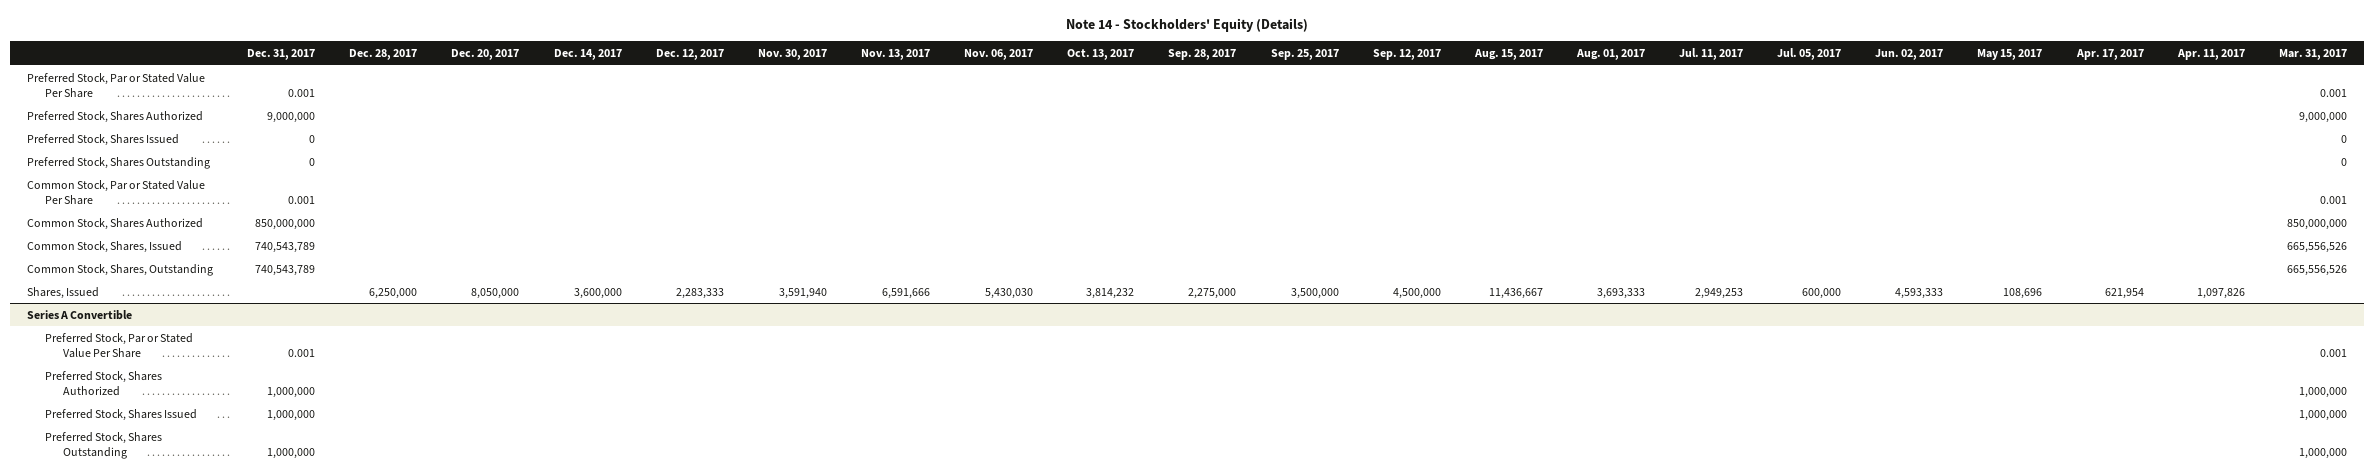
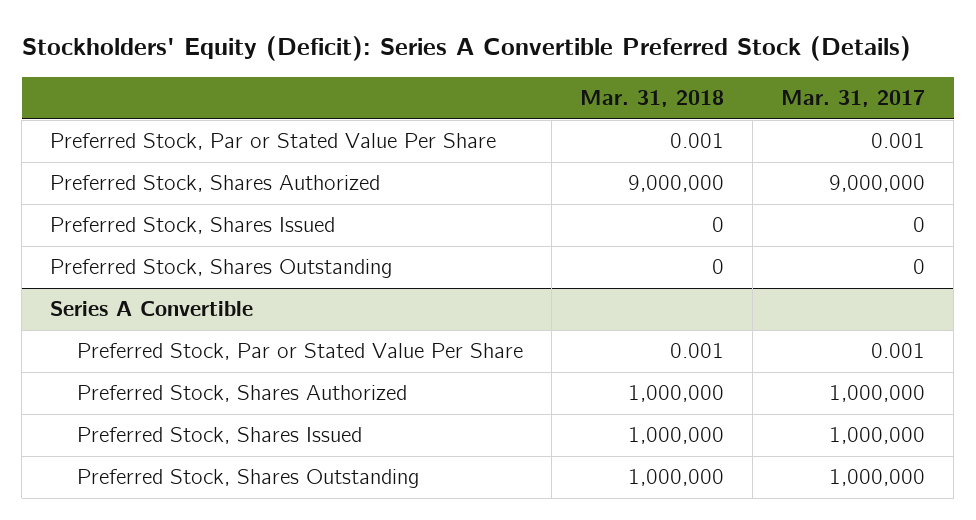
- Note 14 - Stockholders' Equity (Details)
+ Stockholders' Equity (Deficit): Series A Convertible Preferred Stock (Details)
- | Dec. 31, 2017 | Dec. 28, 2017 | Dec. 20, 2017 | Dec. 14, 2017 | Dec. 12, 2017 | Nov. 30, 2017 | Nov. 13, 2017 | Nov. 06, 2017 | Oct. 13, 2017 | Sep. 28, 2017 | Sep. 25, 2017 | Sep. 12, 2017 | Aug. 15, 2017 | Aug. 01, 2017 | Jul. 11, 2017 | Jul. 05, 2017 | Jun. 02, 2017 | May 15, 2017 | Apr. 17, 2017 | Apr. 11, 2017 | Mar. 31, 2017
+ | Mar. 31, 2018 | Mar. 31, 2017
- Common Stock, Par or Stated Value Per Share | 0.001 | | | | | | | | | | | | | | | | | | | | 0.001
- Common Stock, Shares Authorized | 850,000,000 | | | | | | | | | | | | | | | | | | | | 850,000,000
- Common Stock, Shares, Issued | 740,543,789 | | | | | | | | | | | | | | | | | | | | 665,556,526
- Common Stock, Shares, Outstanding | 740,543,789 | | | | | | | | | | | | | | | | | | | | 665,556,526
- Shares, Issued | | 6,250,000 | 8,050,000 | 3,600,000 | 2,283,333 | 3,591,940 | 6,591,666 | 5,430,030 | 3,814,232 | 2,275,000 | 3,500,000 | 4,500,000 | 11,436,667 | 3,693,333 | 2,949,253 | 600,000 | 4,593,333 | 108,696 | 621,954 | 1,097,826 |

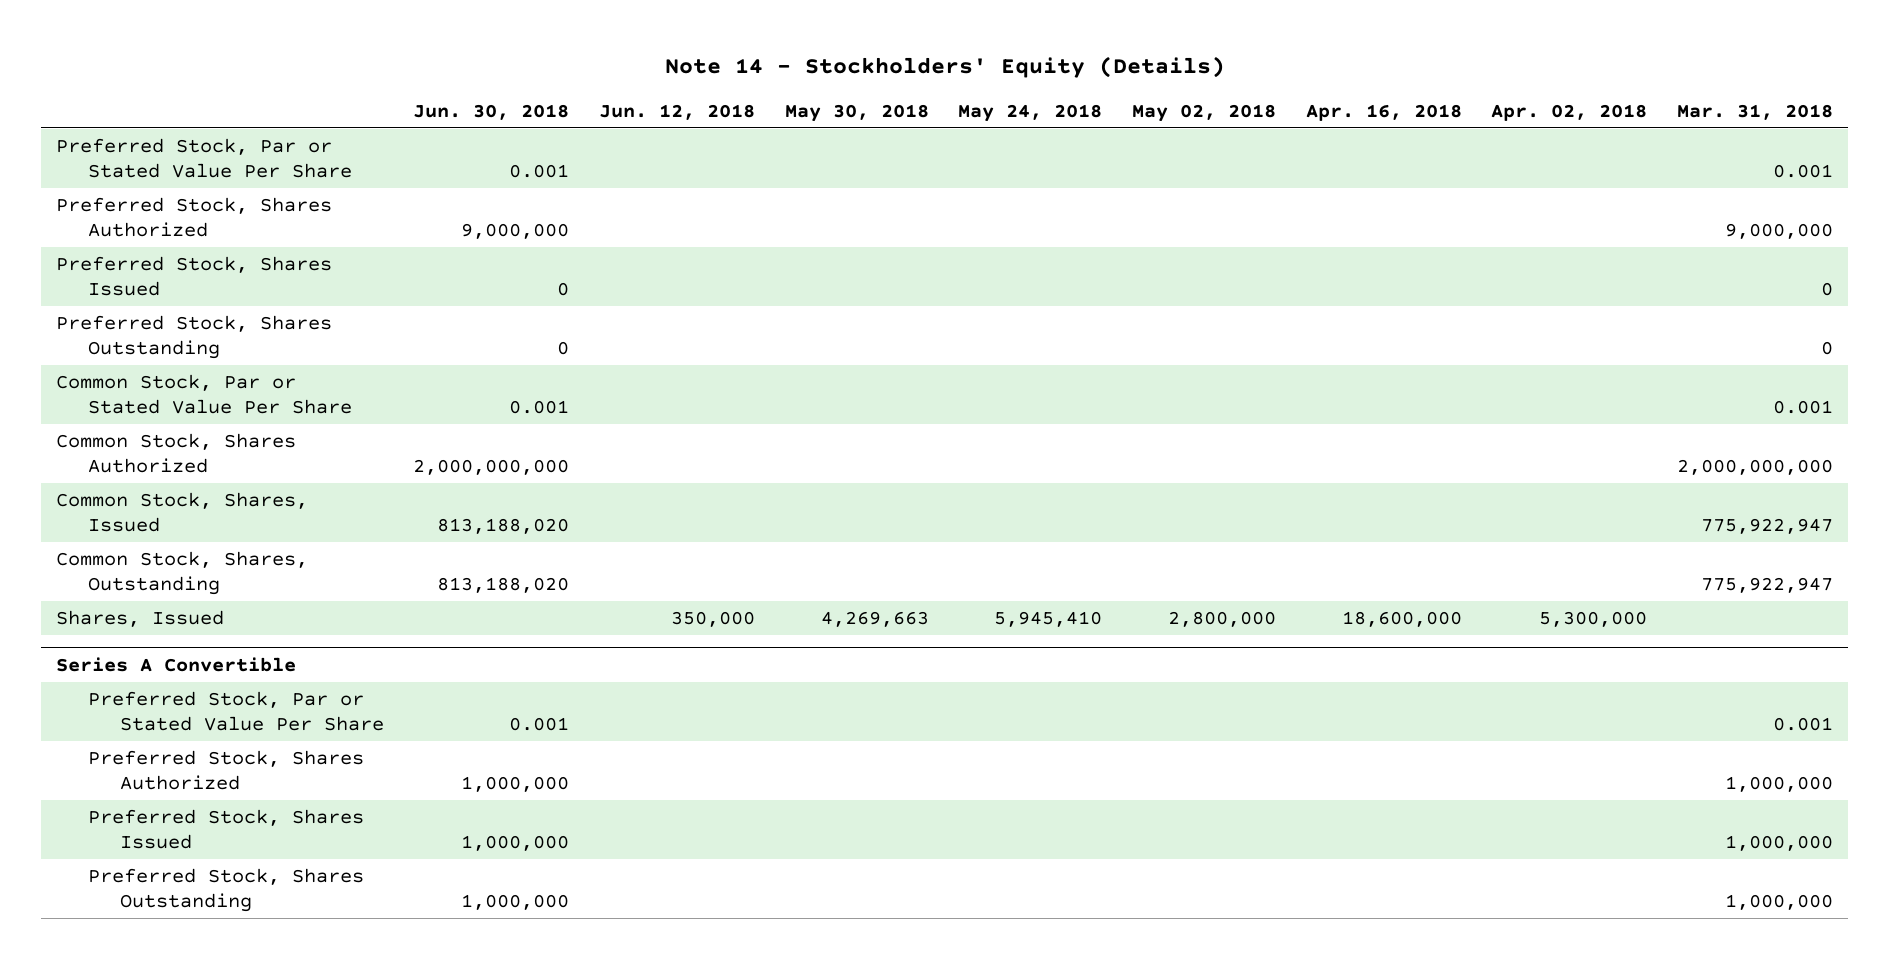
- Stockholders' Equity (Deficit): Series A Convertible Preferred Stock (Details)
+ Note 14 - Stockholders' Equity (Details)
- | Mar. 31, 2018 | Mar. 31, 2017
+ | Jun. 30, 2018 | Jun. 12, 2018 | May 30, 2018 | May 24, 2018 | May 02, 2018 | Apr. 16, 2018 | Apr. 02, 2018 | Mar. 31, 2018
+ Common Stock, Par or Stated Value Per Share | 0.001 | | | | | | | 0.001
+ Common Stock, Shares Authorized | 2,000,000,000 | | | | | | | 2,000,000,000
+ Common Stock, Shares, Issued | 813,188,020 | | | | | | | 775,922,947
+ Common Stock, Shares, Outstanding | 813,188,020 | | | | | | | 775,922,947
+ Shares, Issued | | 350,000 | 4,269,663 | 5,945,410 | 2,800,000 | 18,600,000 | 5,300,000 |

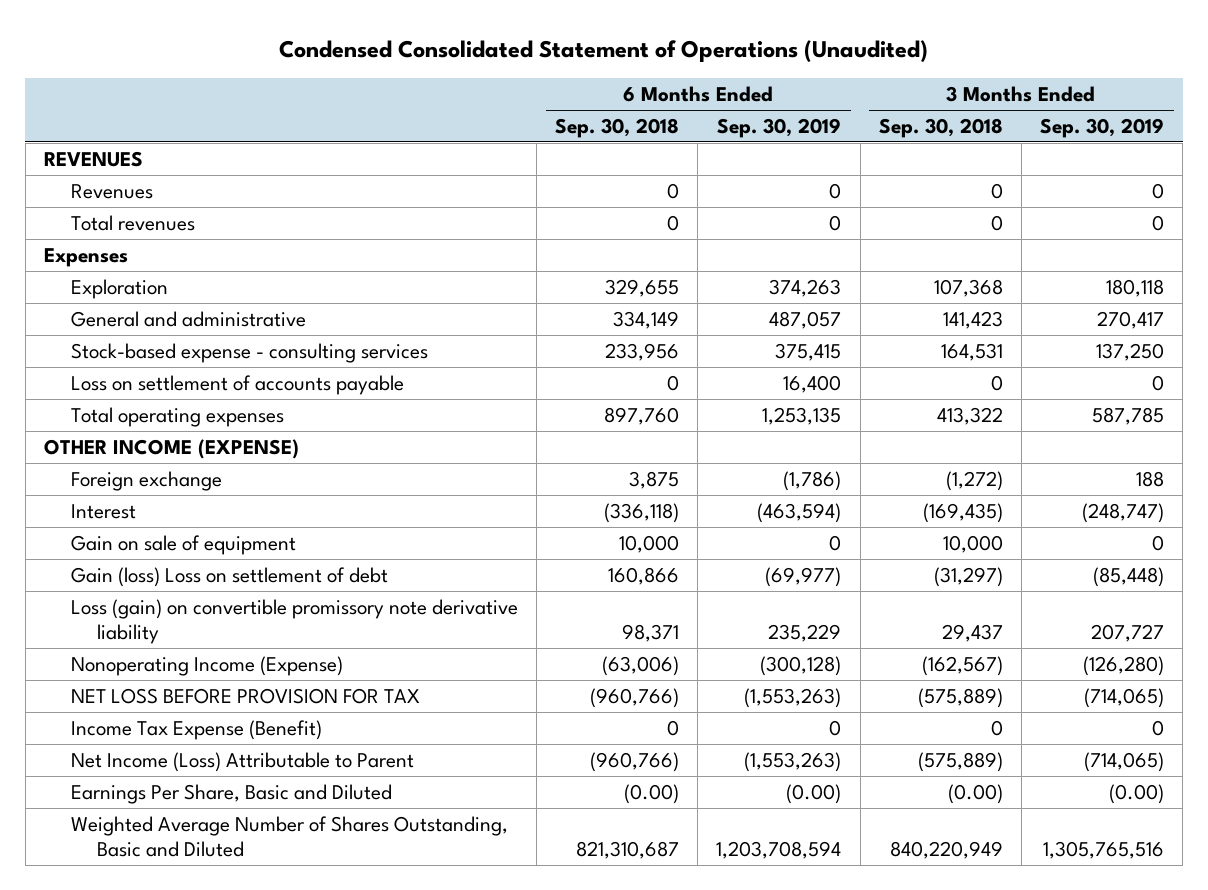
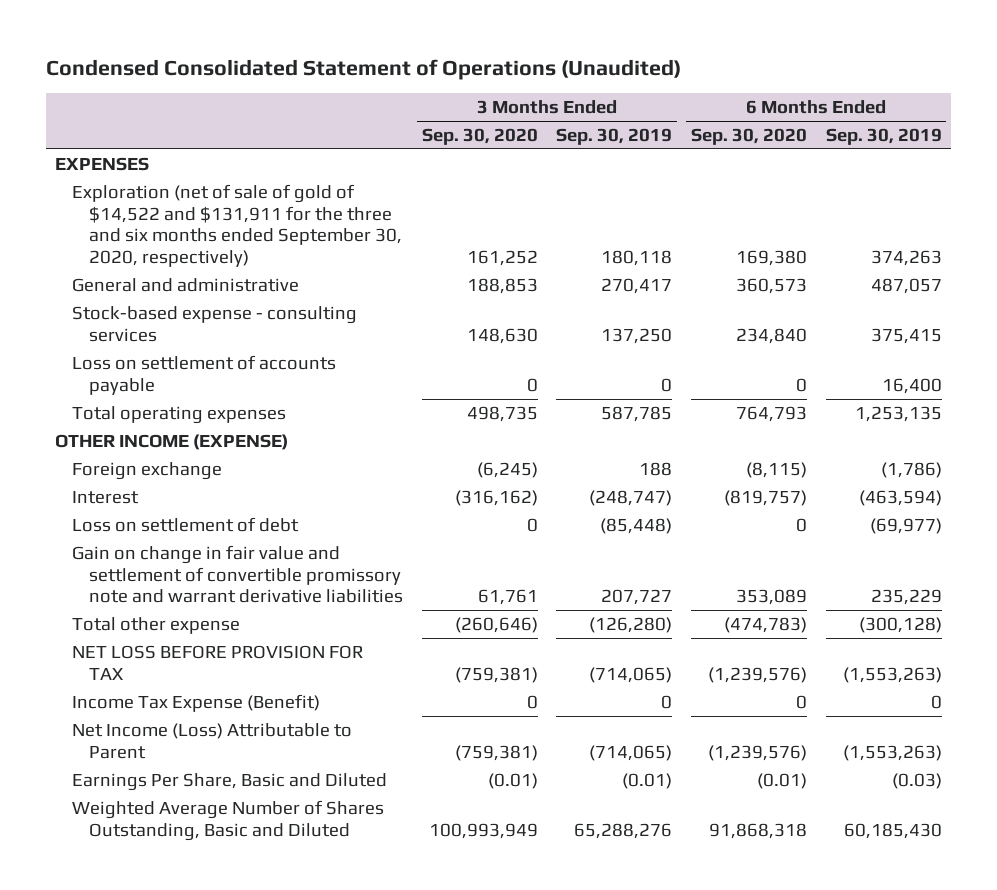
- | 6 Months Ended Sep. 30, 2018 | 6 Months Ended Sep. 30, 2019 | 3 Months Ended Sep. 30, 2018 | 3 Months Ended Sep. 30, 2019
+ | 3 Months Ended Sep. 30, 2020 | 3 Months Ended Sep. 30, 2019 | 6 Months Ended Sep. 30, 2020 | 6 Months Ended Sep. 30, 2019
- REVENUES
- Revenues | 0 | 0 | 0 | 0
- Total revenues | 0 | 0 | 0 | 0
- Expenses
- Exploration | 329,655 | 374,263 | 107,368 | 180,118
+ EXPENSES
+ Exploration (net of sale of gold of $14,522 and $131,911 for the three and six months ended September 30, 2020, respectively) | 161,252 | 180,118 | 169,380 | 374,263
- Gain on sale of equipment | 10,000 | 0 | 10,000 | 0
- Gain (loss) Loss on settlement of debt | 160,866 | (69,977) | (31,297) | (85,448)
- Loss (gain) on convertible promissory note derivative liability | 98,371 | 235,229 | 29,437 | 207,727
- Nonoperating Income (Expense) | (63,006) | (300,128) | (162,567) | (126,280)
+ Loss on settlement of debt | 0 | (85,448) | 0 | (69,977)
+ Gain on change in fair value and settlement of convertible promissory note and warrant derivative liabilities | 61,761 | 207,727 | 353,089 | 235,229
+ Total other expense | (260,646) | (126,280) | (474,783) | (300,128)
- Earnings Per Share, Basic and Diluted | (0.00) | (0.00) | (0.00) | (0.00)
- Weighted Average Number of Shares Outstanding, Basic and Diluted | 821,310,687 | 1,203,708,594 | 840,220,949 | 1,305,765,516
+ Earnings Per Share, Basic and Diluted | (0.01) | (0.01) | (0.01) | (0.03)
+ Weighted Average Number of Shares Outstanding, Basic and Diluted | 100,993,949 | 65,288,276 | 91,868,318 | 60,185,430

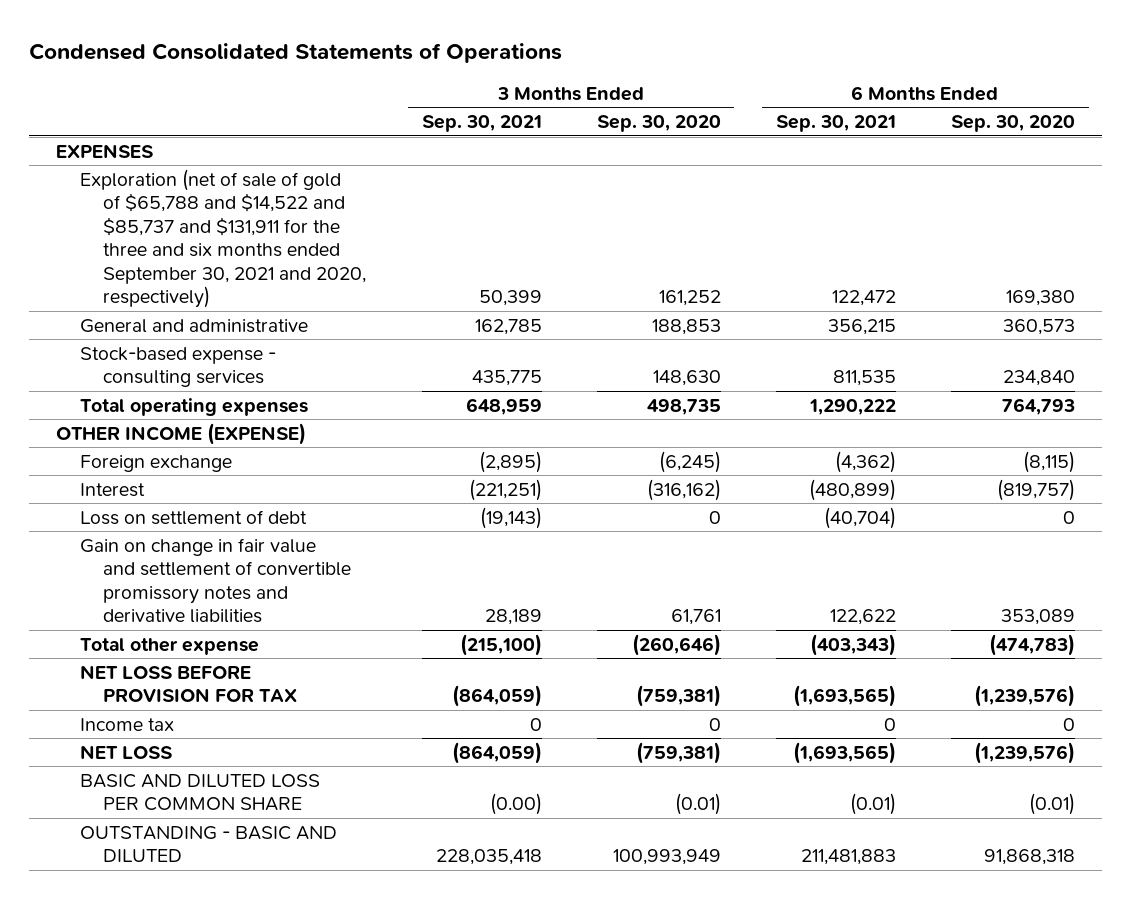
- Condensed Consolidated Statement of Operations (Unaudited)
+ Condensed Consolidated Statements of Operations
- | 3 Months Ended Sep. 30, 2020 | 3 Months Ended Sep. 30, 2019 | 6 Months Ended Sep. 30, 2020 | 6 Months Ended Sep. 30, 2019
+ | 3 Months Ended Sep. 30, 2021 | 3 Months Ended Sep. 30, 2020 | 6 Months Ended Sep. 30, 2021 | 6 Months Ended Sep. 30, 2020
- Exploration (net of sale of gold of $14,522 and $131,911 for the three and six months ended September 30, 2020, respectively) | 161,252 | 180,118 | 169,380 | 374,263
+ Exploration (net of sale of gold of $65,788 and $14,522 and $85,737 and $131,911 for the three and six months ended September 30, 2021 and 2020, respectively) | 50,399 | 161,252 | 122,472 | 169,380
- Loss on settlement of accounts payable | 0 | 0 | 0 | 16,400
- Gain on change in fair value and settlement of convertible promissory note and warrant derivative liabilities | 61,761 | 207,727 | 353,089 | 235,229
+ Gain on change in fair value and settlement of convertible promissory notes and derivative liabilities | 28,189 | 61,761 | 122,622 | 353,089
- Income Tax Expense (Benefit) | 0 | 0 | 0 | 0
- Net Income (Loss) Attributable to Parent | (759,381) | (714,065) | (1,239,576) | (1,553,263)
- Earnings Per Share, Basic and Diluted | (0.01) | (0.01) | (0.01) | (0.03)
- Weighted Average Number of Shares Outstanding, Basic and Diluted | 100,993,949 | 65,288,276 | 91,868,318 | 60,185,430
+ Income tax | 0 | 0 | 0 | 0
+ NET LOSS | (864,059) | (759,381) | (1,693,565) | (1,239,576)
+ BASIC AND DILUTED LOSS PER COMMON SHARE | (0.00) | (0.01) | (0.01) | (0.01)
+ OUTSTANDING - BASIC AND DILUTED | 228,035,418 | 100,993,949 | 211,481,883 | 91,868,318

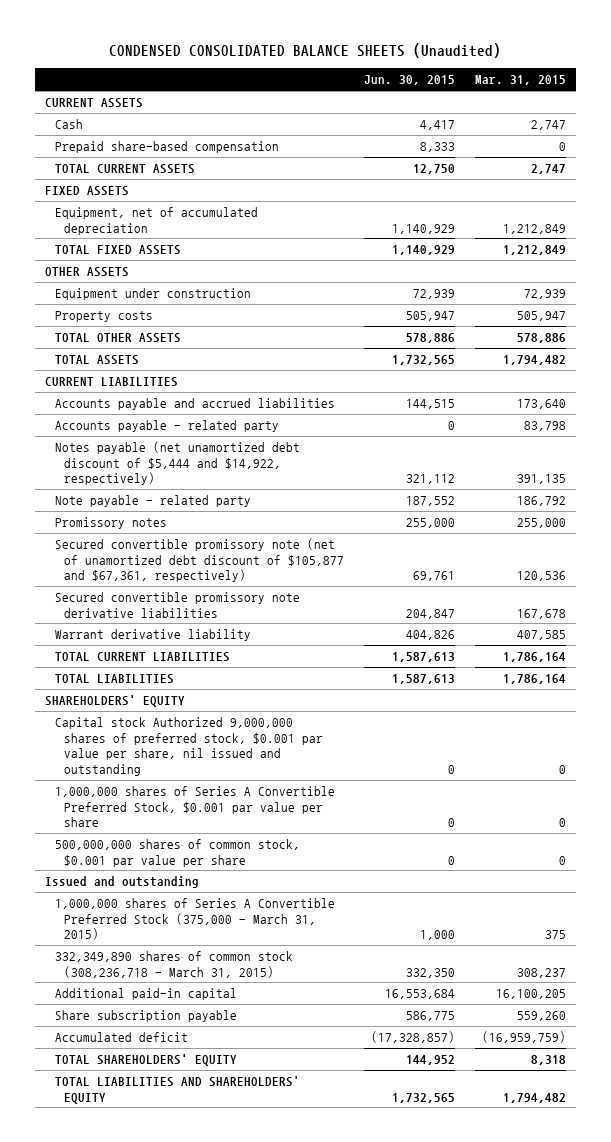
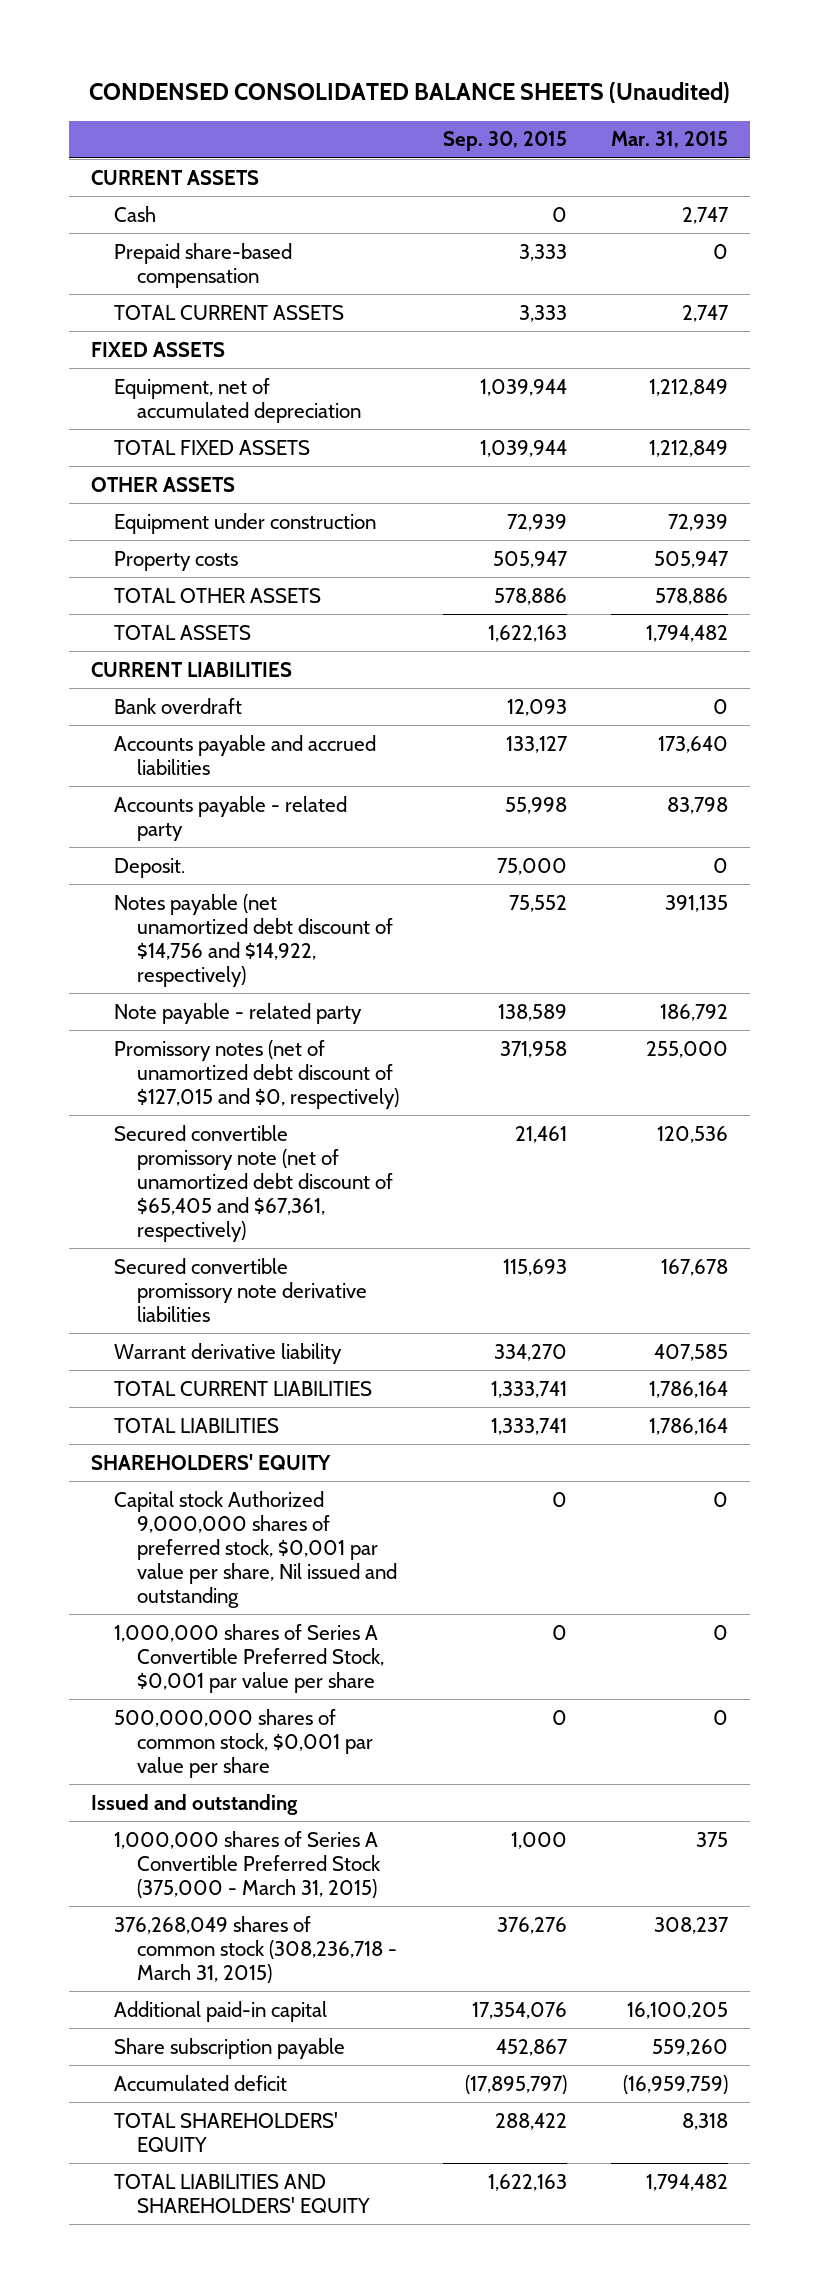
- | Jun. 30, 2015 | Mar. 31, 2015
+ | Sep. 30, 2015 | Mar. 31, 2015
+ Bank overdraft | 12,093 | 0
- Notes payable (net unamortized debt discount of $5,444 and $14,922, respectively) | 321,112 | 391,135
+ Deposit. | 75,000 | 0
+ Notes payable (net unamortized debt discount of $14,756 and $14,922, respectively) | 75,552 | 391,135
- Promissory notes | 255,000 | 255,000
- Secured convertible promissory note (net of unamortized debt discount of $105,877 and $67,361, respectively) | 69,761 | 120,536
+ Promissory notes (net of unamortized debt discount of $127,015 and $0, respectively) | 371,958 | 255,000
+ Secured convertible promissory note (net of unamortized debt discount of $65,405 and $67,361, respectively) | 21,461 | 120,536
- Capital stock Authorized 9,000,000 shares of preferred stock, $0.001 par value per share, nil issued and outstanding | 0 | 0
- 1,000,000 shares of Series A Convertible Preferred Stock, $0.001 par value per share | 0 | 0
- 500,000,000 shares of common stock, $0.001 par value per share | 0 | 0
+ Capital stock Authorized 9,000,000 shares of preferred stock, $0,001 par value per share, Nil issued and outstanding | 0 | 0
+ 1,000,000 shares of Series A Convertible Preferred Stock, $0,001 par value per share | 0 | 0
+ 500,000,000 shares of common stock, $0,001 par value per share | 0 | 0
- 332,349,890 shares of common stock (308,236,718 - March 31, 2015) | 332,350 | 308,237
+ 376,268,049 shares of common stock (308,236,718 - March 31, 2015) | 376,276 | 308,237

